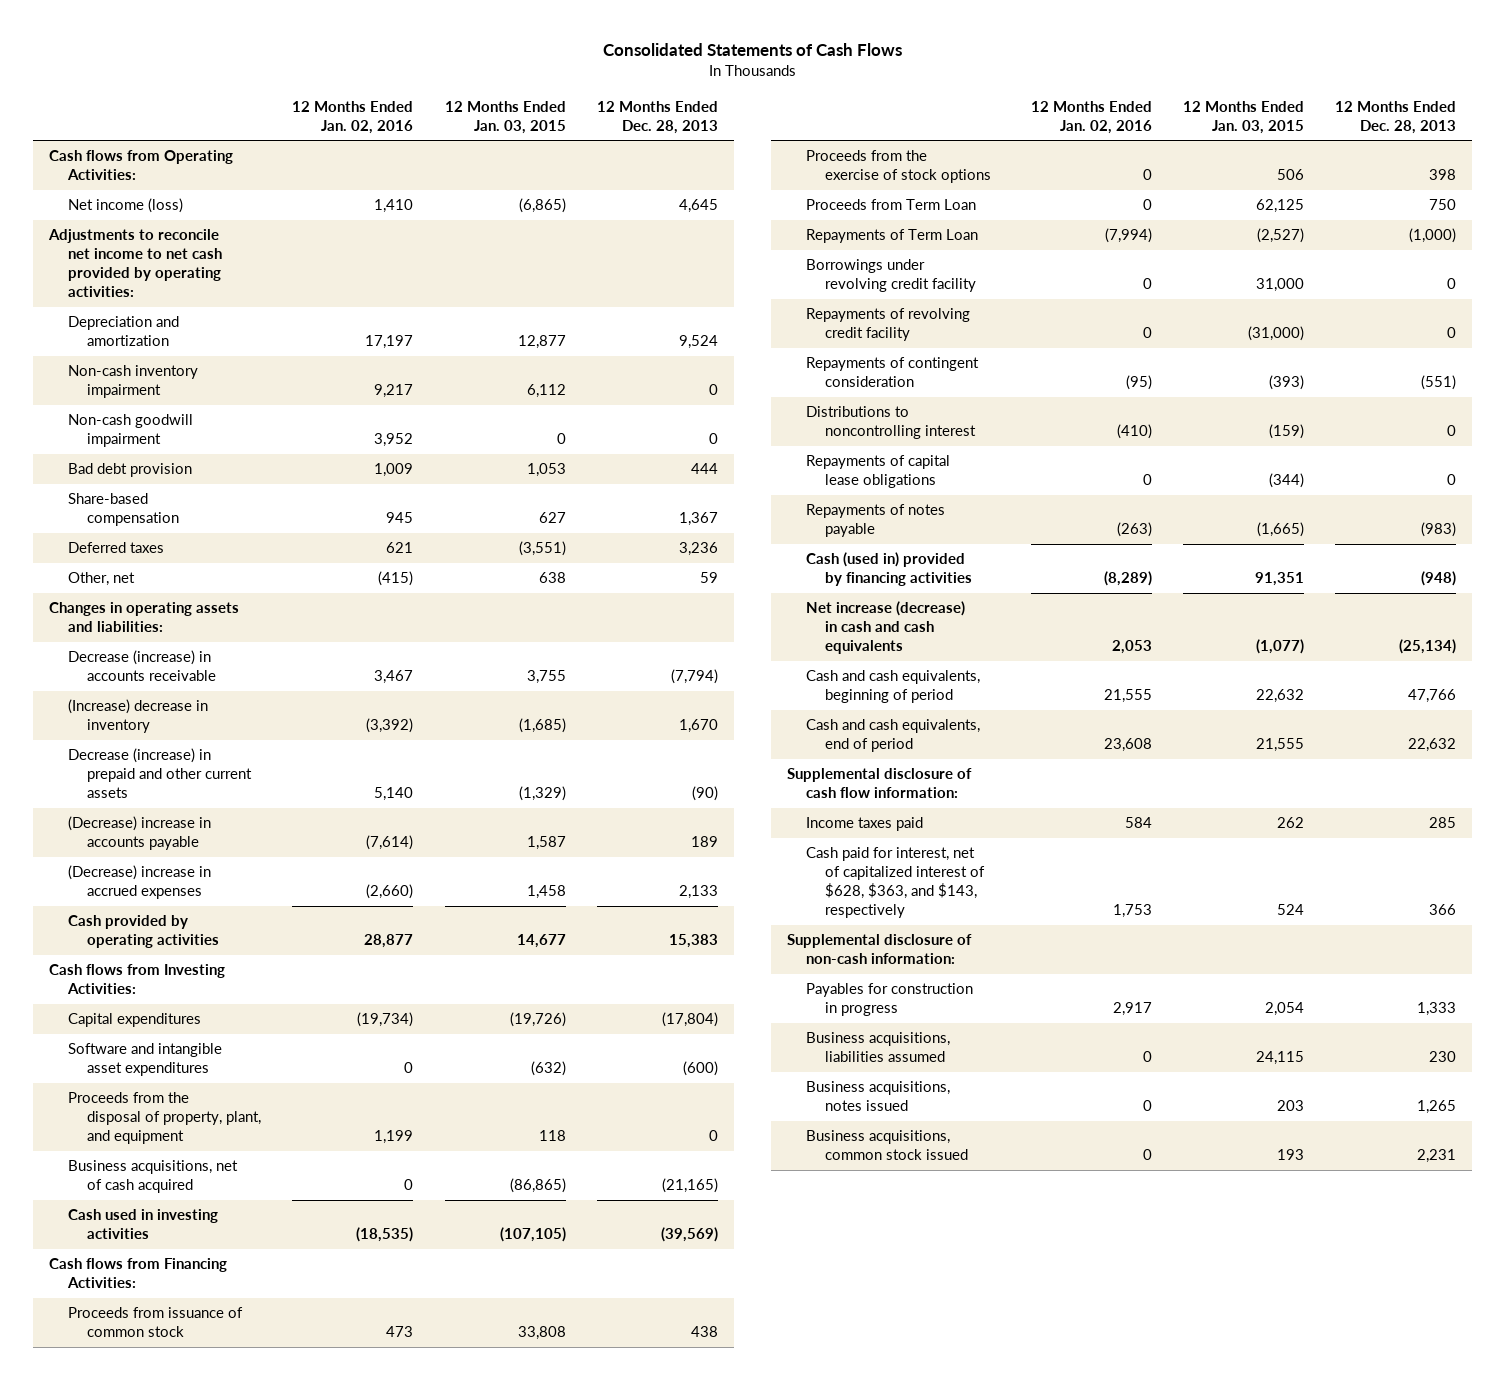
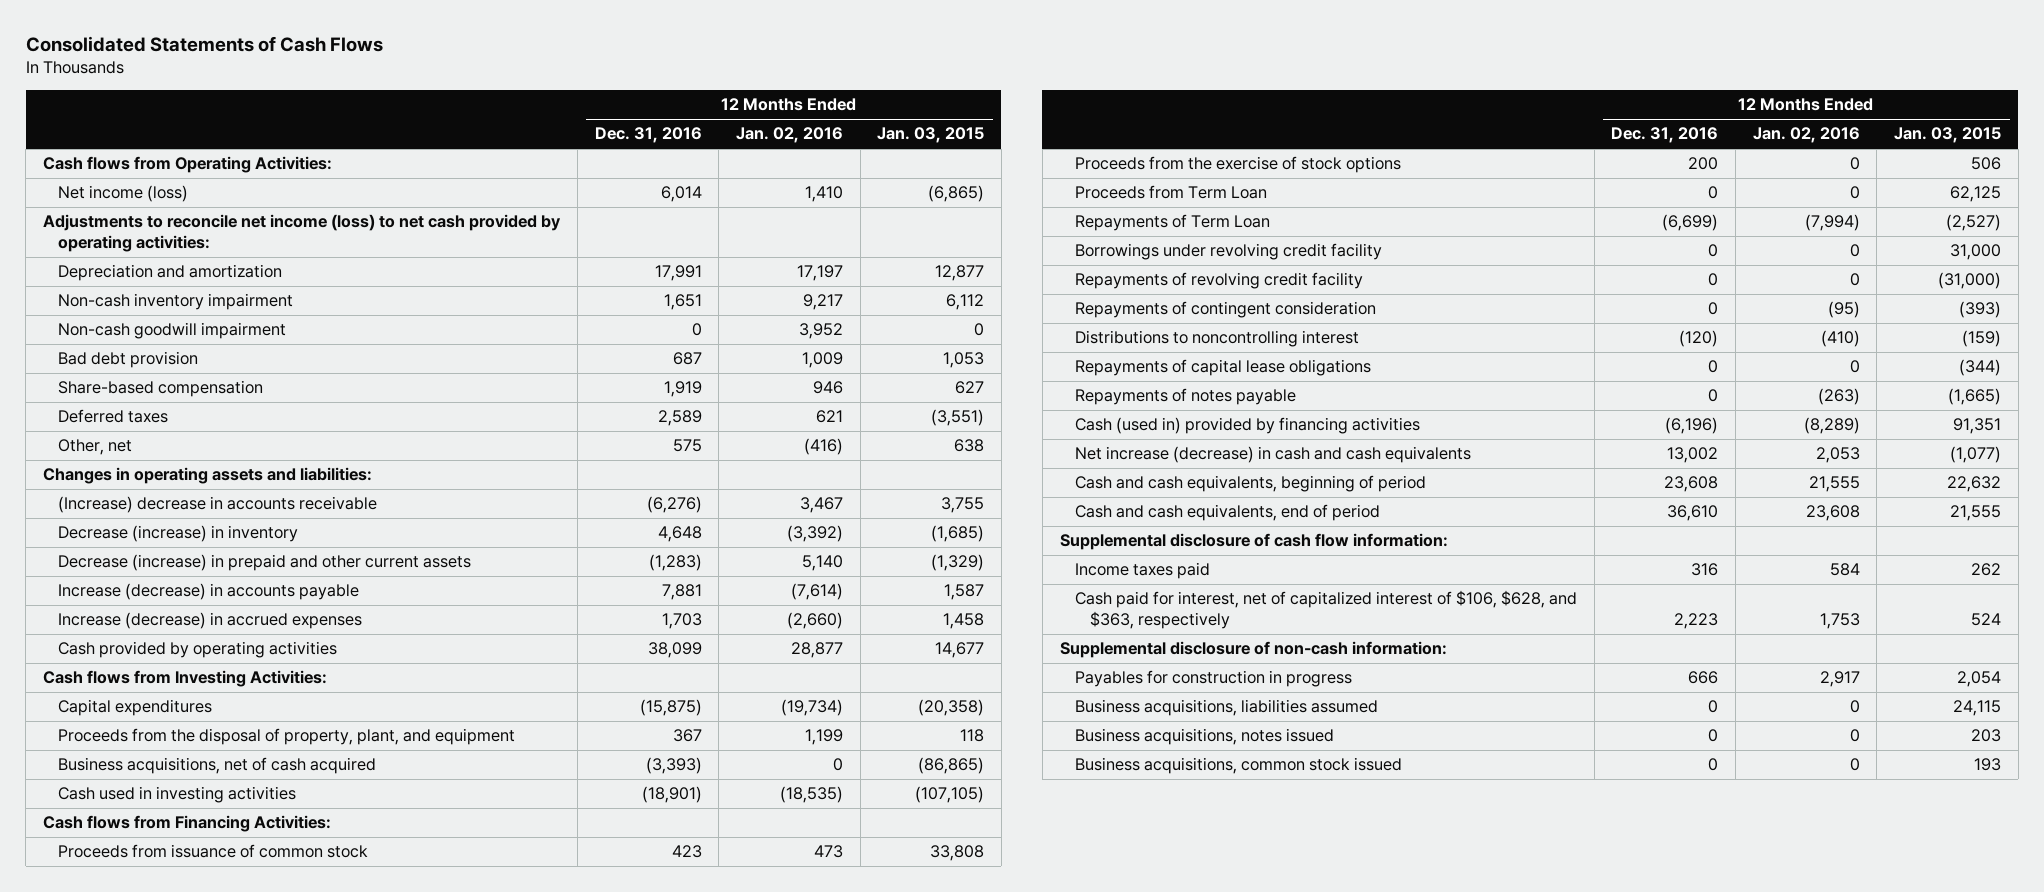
- | 12 Months Ended Jan. 02, 2016 | 12 Months Ended Jan. 03, 2015 | 12 Months Ended Dec. 28, 2013
+ | 12 Months Ended Dec. 31, 2016 | 12 Months Ended Jan. 02, 2016 | 12 Months Ended Jan. 03, 2015
- Adjustments to reconcile net income to net cash provided by operating activities:
+ Adjustments to reconcile net income (loss) to net cash provided by operating activities:
- Share-based compensation | 945 | 627 | 1,367
+ Share-based compensation | 1,919 | 946 | 627
- Other, net | (415) | 638 | 59
+ Other, net | 575 | (416) | 638
- Decrease (increase) in accounts receivable | 3,467 | 3,755 | (7,794)
- (Increase) decrease in inventory | (3,392) | (1,685) | 1,670
+ (Increase) decrease in accounts receivable | (6,276) | 3,467 | 3,755
+ Decrease (increase) in inventory | 4,648 | (3,392) | (1,685)
- (Decrease) increase in accounts payable | (7,614) | 1,587 | 189
- (Decrease) increase in accrued expenses | (2,660) | 1,458 | 2,133
+ Increase (decrease) in accounts payable | 7,881 | (7,614) | 1,587
+ Increase (decrease) in accrued expenses | 1,703 | (2,660) | 1,458
- Capital expenditures | (19,734) | (19,726) | (17,804)
- Software and intangible asset expenditures | 0 | (632) | (600)
+ Capital expenditures | (15,875) | (19,734) | (20,358)
- Cash paid for interest, net of capitalized interest of $628, $363, and $143, respectively | 1,753 | 524 | 366
+ Cash paid for interest, net of capitalized interest of $106, $628, and $363, respectively | 2,223 | 1,753 | 524

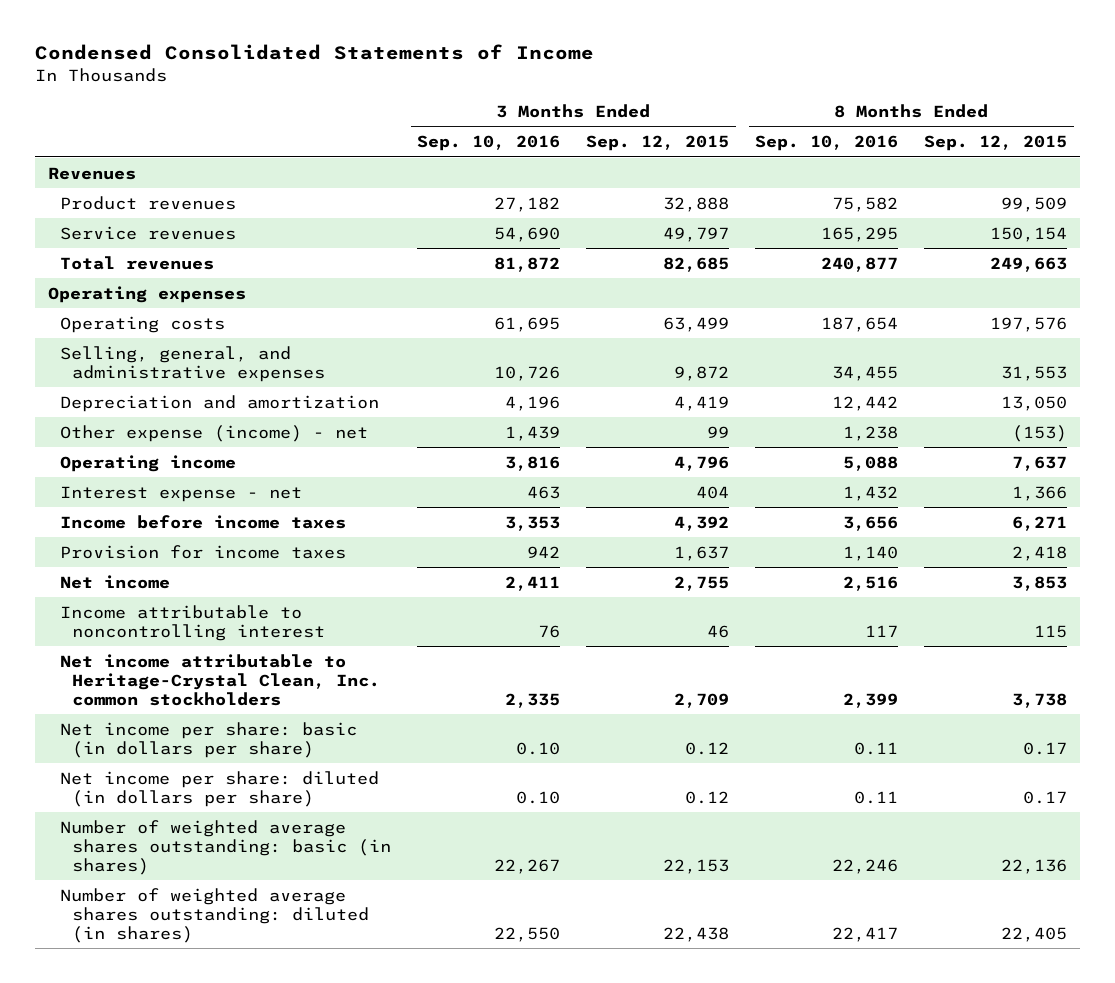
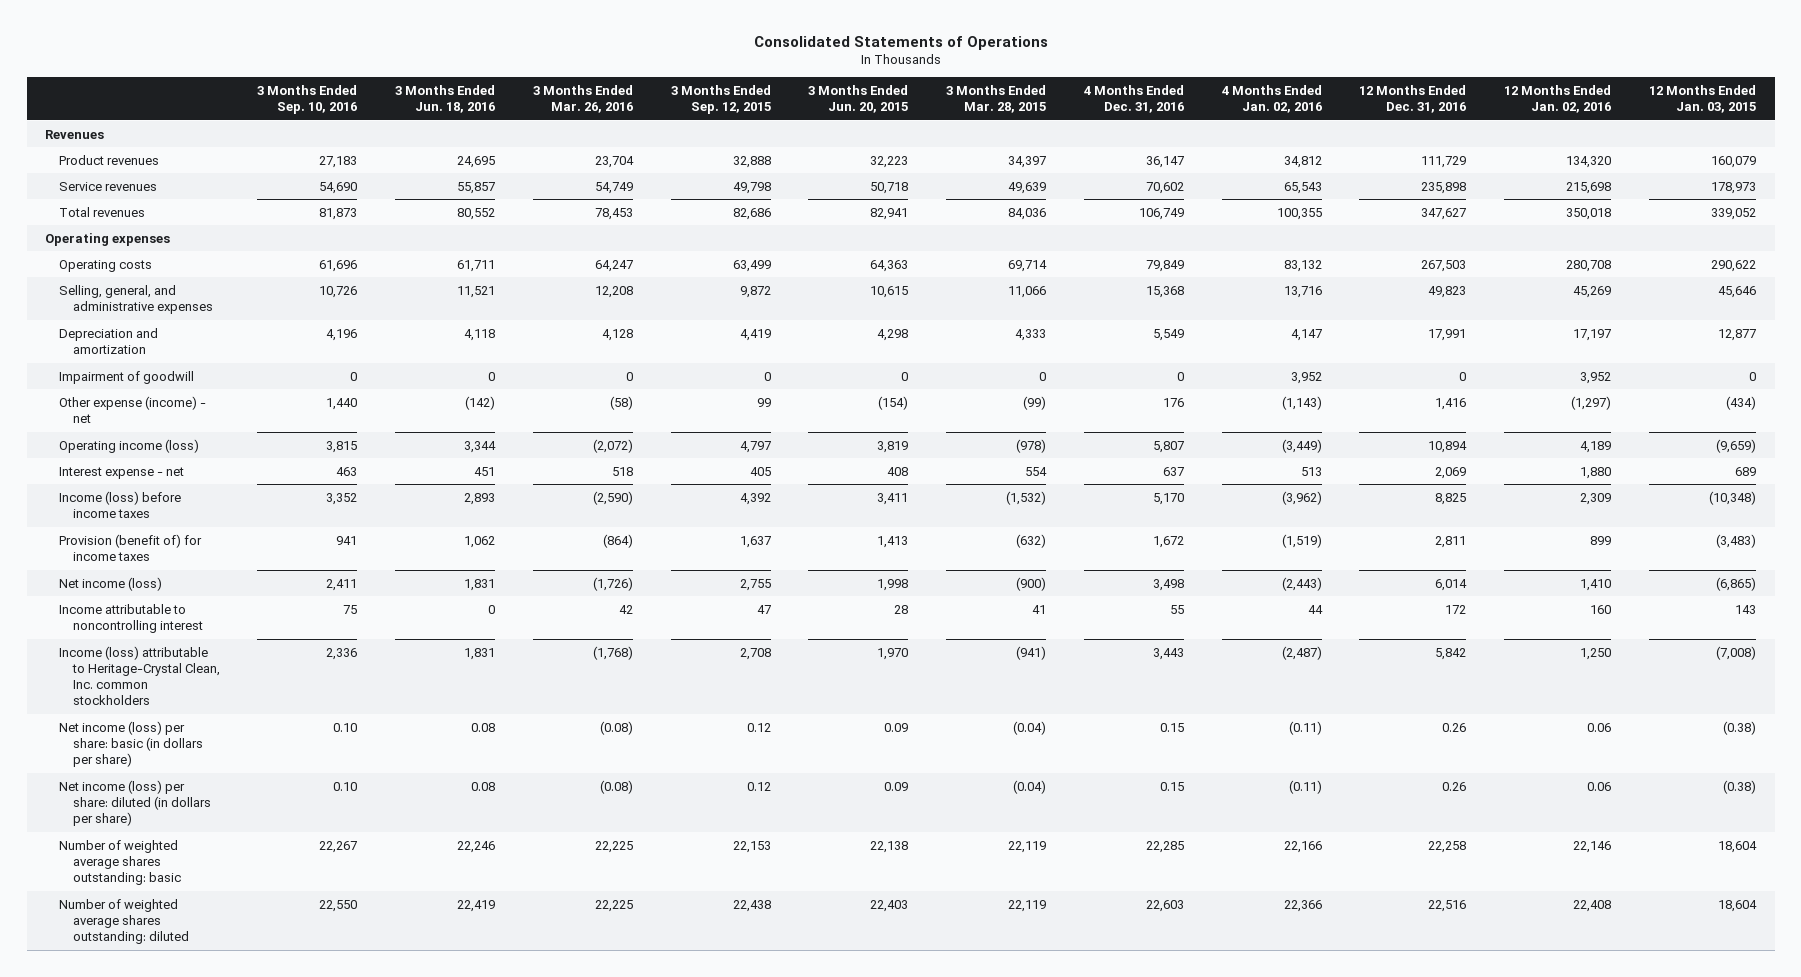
- Condensed Consolidated Statements of Income
+ Consolidated Statements of Operations
- | 3 Months Ended Sep. 10, 2016 | 3 Months Ended Sep. 12, 2015 | 8 Months Ended Sep. 10, 2016 | 8 Months Ended Sep. 12, 2015
+ | 3 Months Ended Sep. 10, 2016 | 3 Months Ended Jun. 18, 2016 | 3 Months Ended Mar. 26, 2016 | 3 Months Ended Sep. 12, 2015 | 3 Months Ended Jun. 20, 2015 | 3 Months Ended Mar. 28, 2015 | 4 Months Ended Dec. 31, 2016 | 4 Months Ended Jan. 02, 2016 | 12 Months Ended Dec. 31, 2016 | 12 Months Ended Jan. 02, 2016 | 12 Months Ended Jan. 03, 2015
- Product revenues | 27,182 | 32,888 | 75,582 | 99,509
- Service revenues | 54,690 | 49,797 | 165,295 | 150,154
- Total revenues | 81,872 | 82,685 | 240,877 | 249,663
+ Product revenues | 27,183 | 24,695 | 23,704 | 32,888 | 32,223 | 34,397 | 36,147 | 34,812 | 111,729 | 134,320 | 160,079
+ Service revenues | 54,690 | 55,857 | 54,749 | 49,798 | 50,718 | 49,639 | 70,602 | 65,543 | 235,898 | 215,698 | 178,973
+ Total revenues | 81,873 | 80,552 | 78,453 | 82,686 | 82,941 | 84,036 | 106,749 | 100,355 | 347,627 | 350,018 | 339,052
- Operating costs | 61,695 | 63,499 | 187,654 | 197,576
+ Operating costs | 61,696 | 61,711 | 64,247 | 63,499 | 64,363 | 69,714 | 79,849 | 83,132 | 267,503 | 280,708 | 290,622
- Other expense (income) - net | 1,439 | 99 | 1,238 | (153)
- Operating income | 3,816 | 4,796 | 5,088 | 7,637
- Interest expense - net | 463 | 404 | 1,432 | 1,366
- Income before income taxes | 3,353 | 4,392 | 3,656 | 6,271
- Provision for income taxes | 942 | 1,637 | 1,140 | 2,418
- Net income | 2,411 | 2,755 | 2,516 | 3,853
- Income attributable to noncontrolling interest | 76 | 46 | 117 | 115
- Net income attributable to Heritage-Crystal Clean, Inc. common stockholders | 2,335 | 2,709 | 2,399 | 3,738
- Net income per share: basic (in dollars per share) | 0.10 | 0.12 | 0.11 | 0.17
- Net income per share: diluted (in dollars per share) | 0.10 | 0.12 | 0.11 | 0.17
- Number of weighted average shares outstanding: basic (in shares) | 22,267 | 22,153 | 22,246 | 22,136
- Number of weighted average shares outstanding: diluted (in shares) | 22,550 | 22,438 | 22,417 | 22,405
+ Impairment of goodwill | 0 | 0 | 0 | 0 | 0 | 0 | 0 | 3,952 | 0 | 3,952 | 0
+ Other expense (income) - net | 1,440 | (142) | (58) | 99 | (154) | (99) | 176 | (1,143) | 1,416 | (1,297) | (434)
+ Operating income (loss) | 3,815 | 3,344 | (2,072) | 4,797 | 3,819 | (978) | 5,807 | (3,449) | 10,894 | 4,189 | (9,659)
+ Interest expense - net | 463 | 451 | 518 | 405 | 408 | 554 | 637 | 513 | 2,069 | 1,880 | 689
+ Income (loss) before income taxes | 3,352 | 2,893 | (2,590) | 4,392 | 3,411 | (1,532) | 5,170 | (3,962) | 8,825 | 2,309 | (10,348)
+ Provision (benefit of) for income taxes | 941 | 1,062 | (864) | 1,637 | 1,413 | (632) | 1,672 | (1,519) | 2,811 | 899 | (3,483)
+ Net income (loss) | 2,411 | 1,831 | (1,726) | 2,755 | 1,998 | (900) | 3,498 | (2,443) | 6,014 | 1,410 | (6,865)
+ Income attributable to noncontrolling interest | 75 | 0 | 42 | 47 | 28 | 41 | 55 | 44 | 172 | 160 | 143
+ Income (loss) attributable to Heritage-Crystal Clean, Inc. common stockholders | 2,336 | 1,831 | (1,768) | 2,708 | 1,970 | (941) | 3,443 | (2,487) | 5,842 | 1,250 | (7,008)
+ Net income (loss) per share: basic (in dollars per share) | 0.10 | 0.08 | (0.08) | 0.12 | 0.09 | (0.04) | 0.15 | (0.11) | 0.26 | 0.06 | (0.38)
+ Net income (loss) per share: diluted (in dollars per share) | 0.10 | 0.08 | (0.08) | 0.12 | 0.09 | (0.04) | 0.15 | (0.11) | 0.26 | 0.06 | (0.38)
+ Number of weighted average shares outstanding: basic | 22,267 | 22,246 | 22,225 | 22,153 | 22,138 | 22,119 | 22,285 | 22,166 | 22,258 | 22,146 | 18,604
+ Number of weighted average shares outstanding: diluted | 22,550 | 22,419 | 22,225 | 22,438 | 22,403 | 22,119 | 22,603 | 22,366 | 22,516 | 22,408 | 18,604

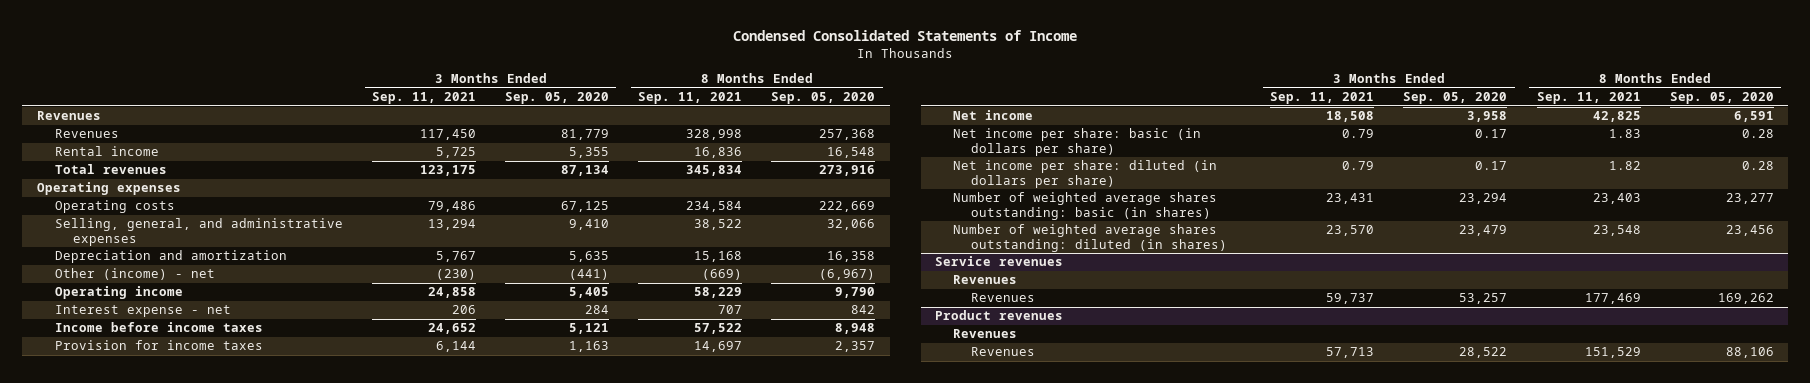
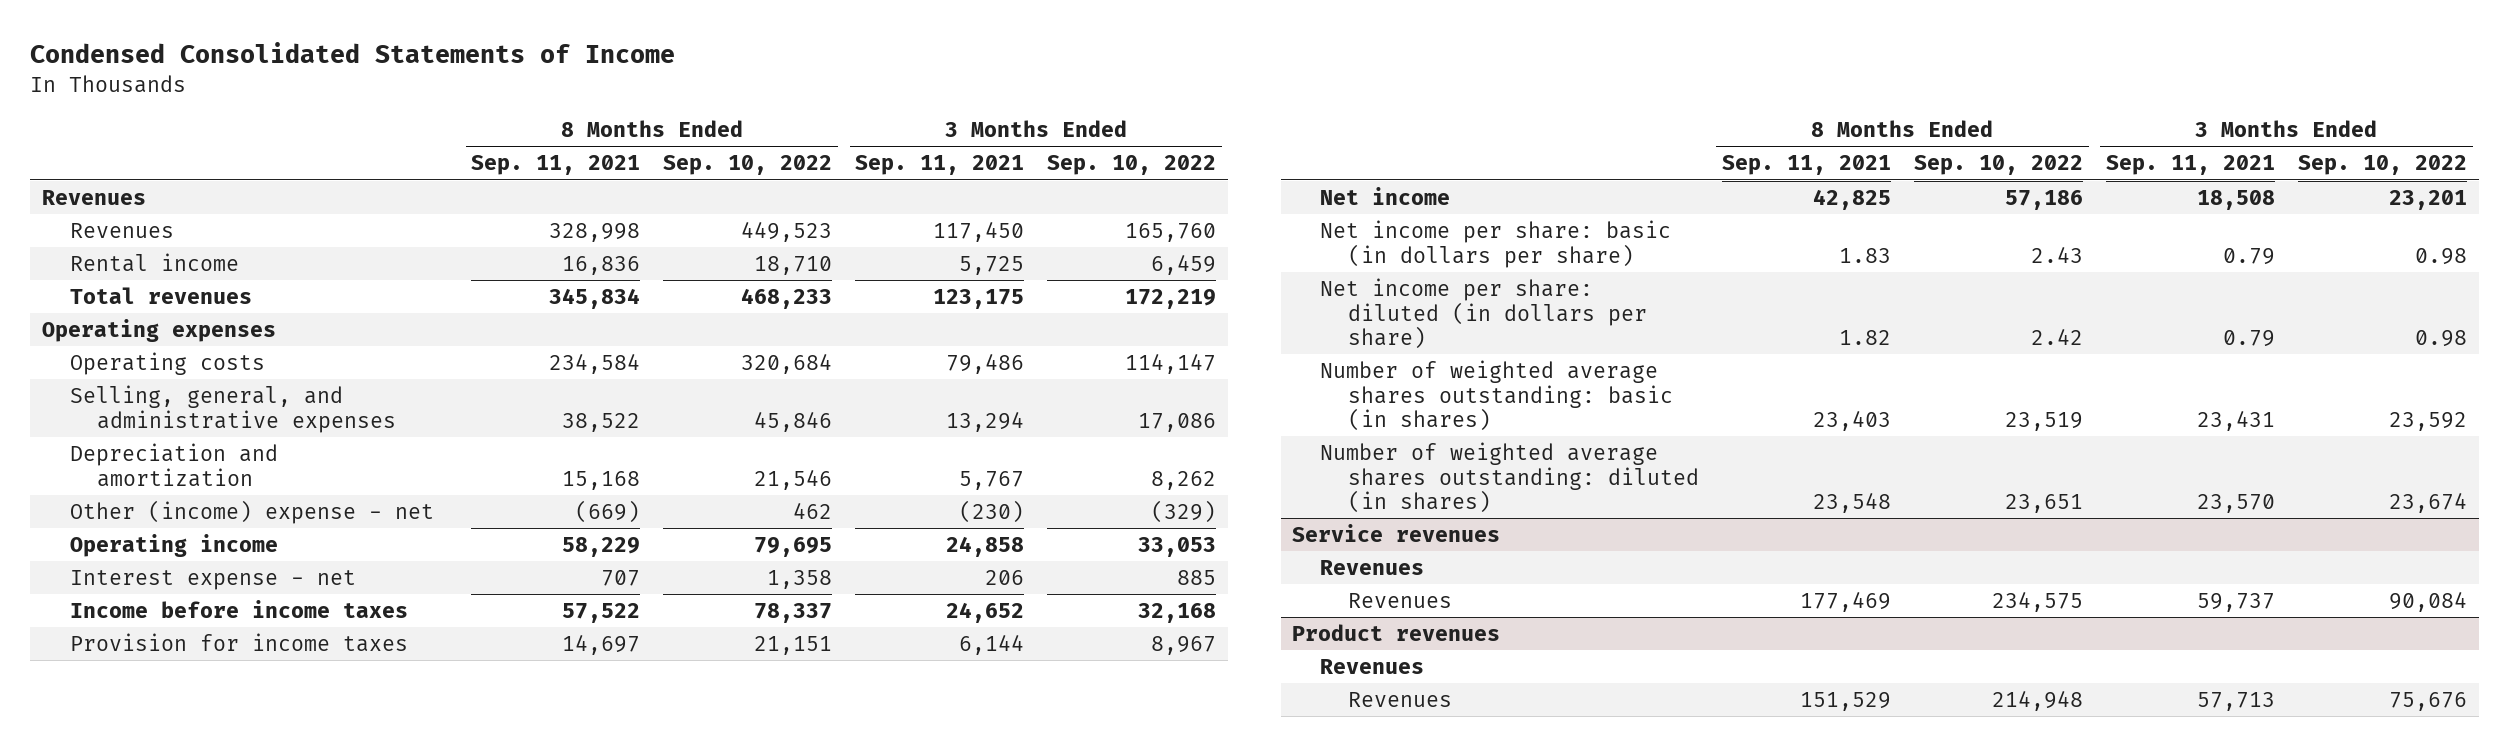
- | 3 Months Ended Sep. 11, 2021 | 3 Months Ended Sep. 05, 2020 | 8 Months Ended Sep. 11, 2021 | 8 Months Ended Sep. 05, 2020
+ | 8 Months Ended Sep. 11, 2021 | 8 Months Ended Sep. 10, 2022 | 3 Months Ended Sep. 11, 2021 | 3 Months Ended Sep. 10, 2022
- Other (income) - net | (230) | (441) | (669) | (6,967)
+ Other (income) expense - net | (669) | 462 | (230) | (329)

